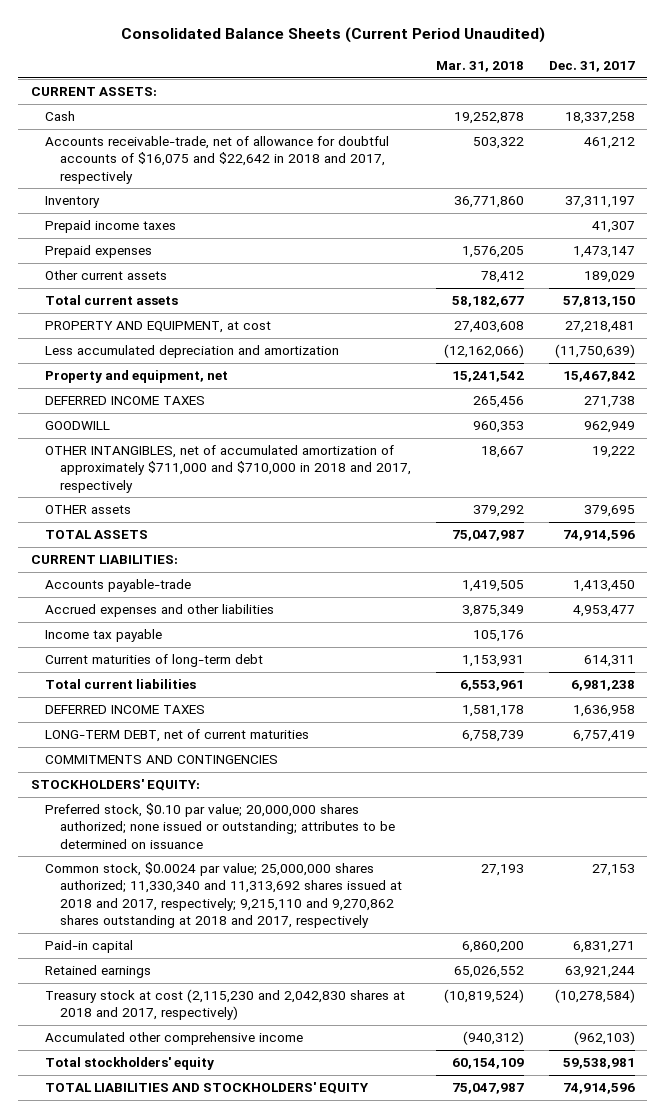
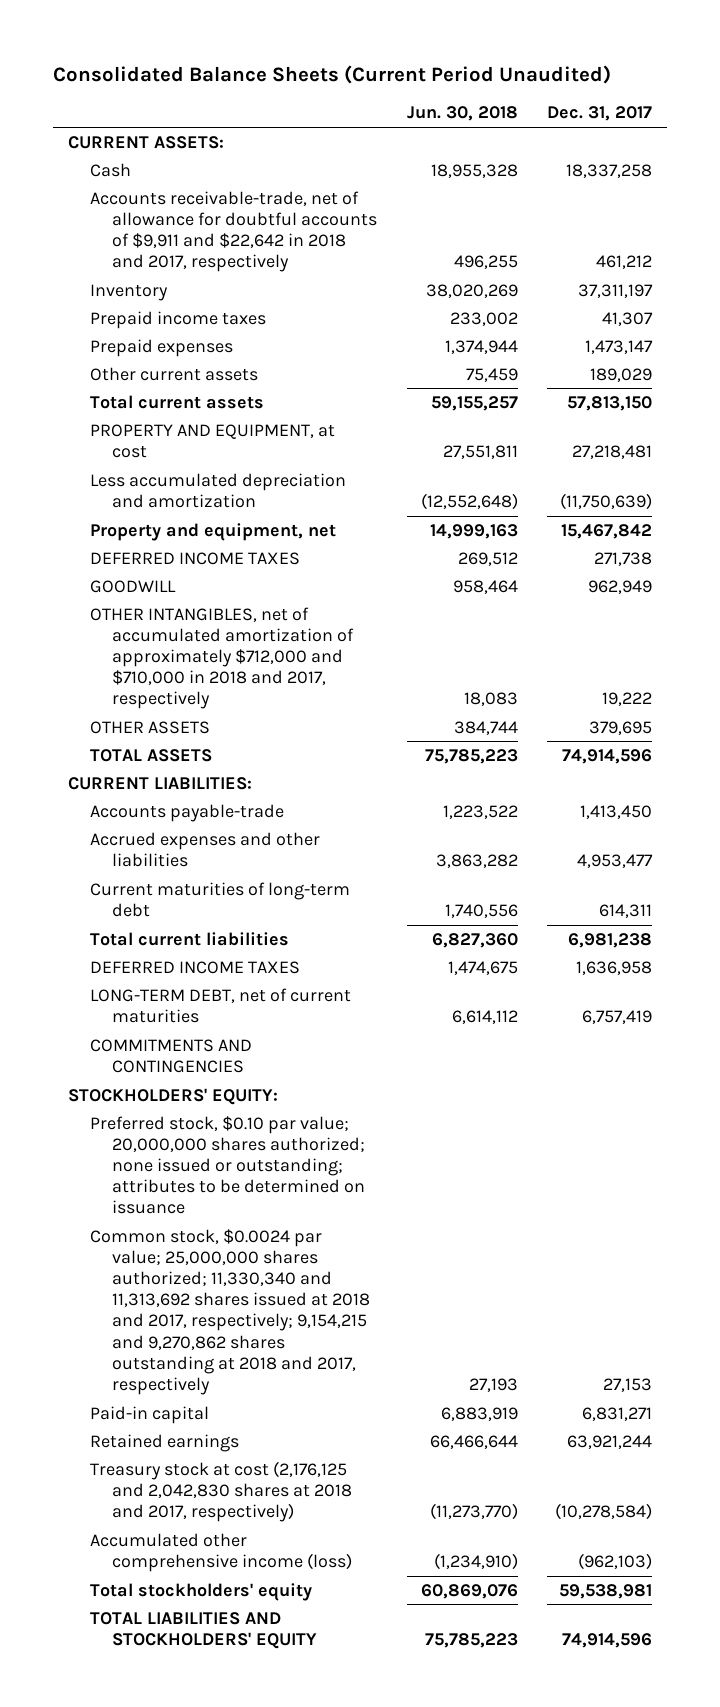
- | Mar. 31, 2018 | Dec. 31, 2017
+ | Jun. 30, 2018 | Dec. 31, 2017
- Accounts receivable-trade, net of allowance for doubtful accounts of $16,075 and $22,642 in 2018 and 2017, respectively | 503,322 | 461,212
+ Accounts receivable-trade, net of allowance for doubtful accounts of $9,911 and $22,642 in 2018 and 2017, respectively | 496,255 | 461,212
- OTHER INTANGIBLES, net of accumulated amortization of approximately $711,000 and $710,000 in 2018 and 2017, respectively | 18,667 | 19,222
- OTHER assets | 379,292 | 379,695
+ OTHER INTANGIBLES, net of accumulated amortization of approximately $712,000 and $710,000 in 2018 and 2017, respectively | 18,083 | 19,222
+ OTHER ASSETS | 384,744 | 379,695
- Income tax payable | 105,176 |
- Common stock, $0.0024 par value; 25,000,000 shares authorized; 11,330,340 and 11,313,692 shares issued at 2018 and 2017, respectively; 9,215,110 and 9,270,862 shares outstanding at 2018 and 2017, respectively | 27,193 | 27,153
+ Common stock, $0.0024 par value; 25,000,000 shares authorized; 11,330,340 and 11,313,692 shares issued at 2018 and 2017, respectively; 9,154,215 and 9,270,862 shares outstanding at 2018 and 2017, respectively | 27,193 | 27,153
- Treasury stock at cost (2,115,230 and 2,042,830 shares at 2018 and 2017, respectively) | (10,819,524) | (10,278,584)
- Accumulated other comprehensive income | (940,312) | (962,103)
+ Treasury stock at cost (2,176,125 and 2,042,830 shares at 2018 and 2017, respectively) | (11,273,770) | (10,278,584)
+ Accumulated other comprehensive income (loss) | (1,234,910) | (962,103)

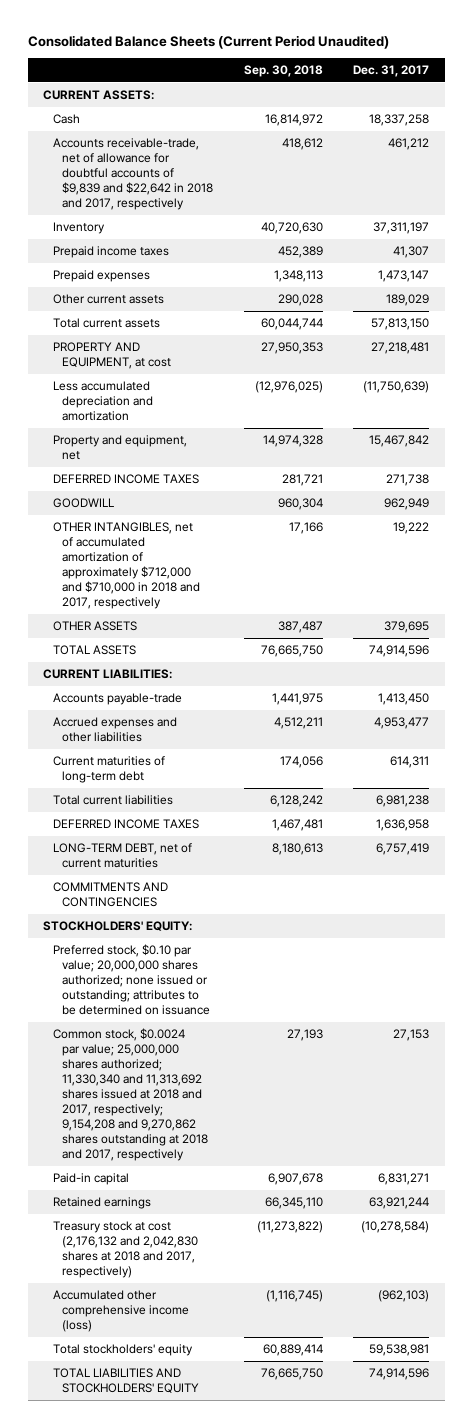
- | Jun. 30, 2018 | Dec. 31, 2017
+ | Sep. 30, 2018 | Dec. 31, 2017
- Accounts receivable-trade, net of allowance for doubtful accounts of $9,911 and $22,642 in 2018 and 2017, respectively | 496,255 | 461,212
+ Accounts receivable-trade, net of allowance for doubtful accounts of $9,839 and $22,642 in 2018 and 2017, respectively | 418,612 | 461,212
- Common stock, $0.0024 par value; 25,000,000 shares authorized; 11,330,340 and 11,313,692 shares issued at 2018 and 2017, respectively; 9,154,215 and 9,270,862 shares outstanding at 2018 and 2017, respectively | 27,193 | 27,153
+ Common stock, $0.0024 par value; 25,000,000 shares authorized; 11,330,340 and 11,313,692 shares issued at 2018 and 2017, respectively; 9,154,208 and 9,270,862 shares outstanding at 2018 and 2017, respectively | 27,193 | 27,153
- Treasury stock at cost (2,176,125 and 2,042,830 shares at 2018 and 2017, respectively) | (11,273,770) | (10,278,584)
+ Treasury stock at cost (2,176,132 and 2,042,830 shares at 2018 and 2017, respectively) | (11,273,822) | (10,278,584)

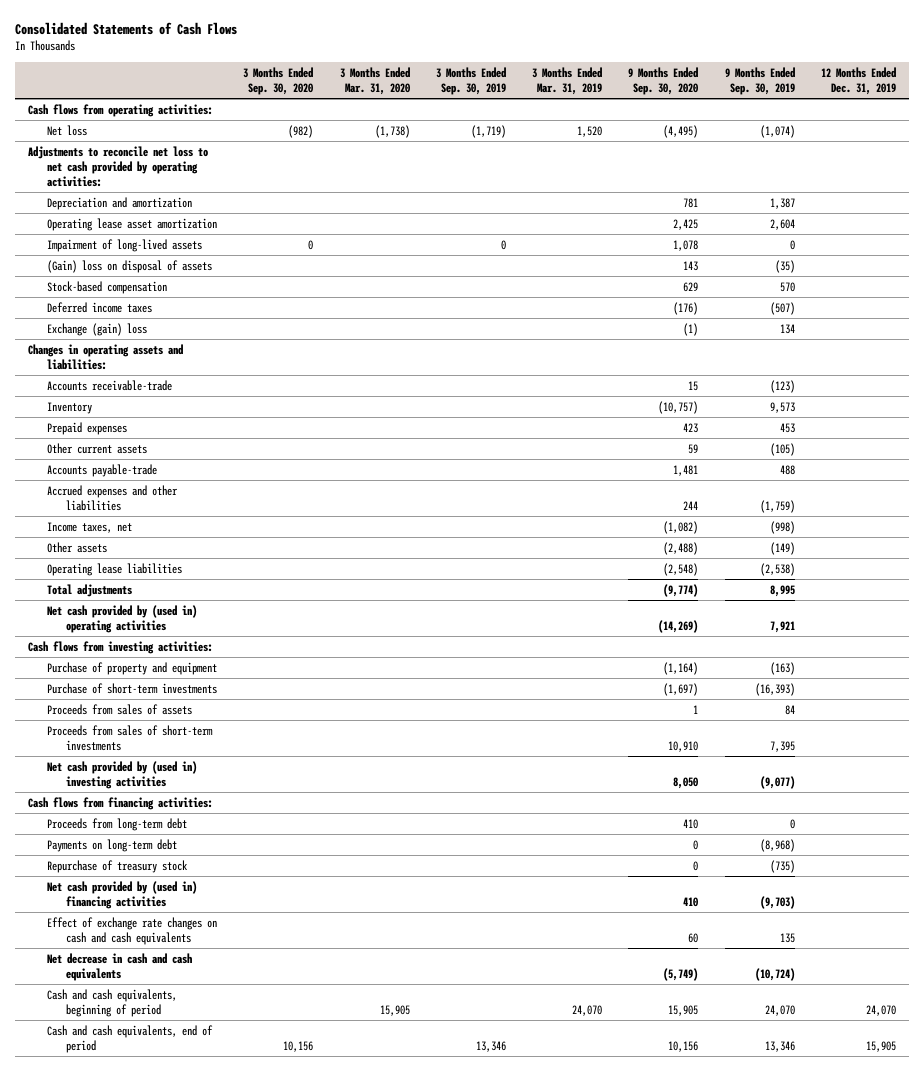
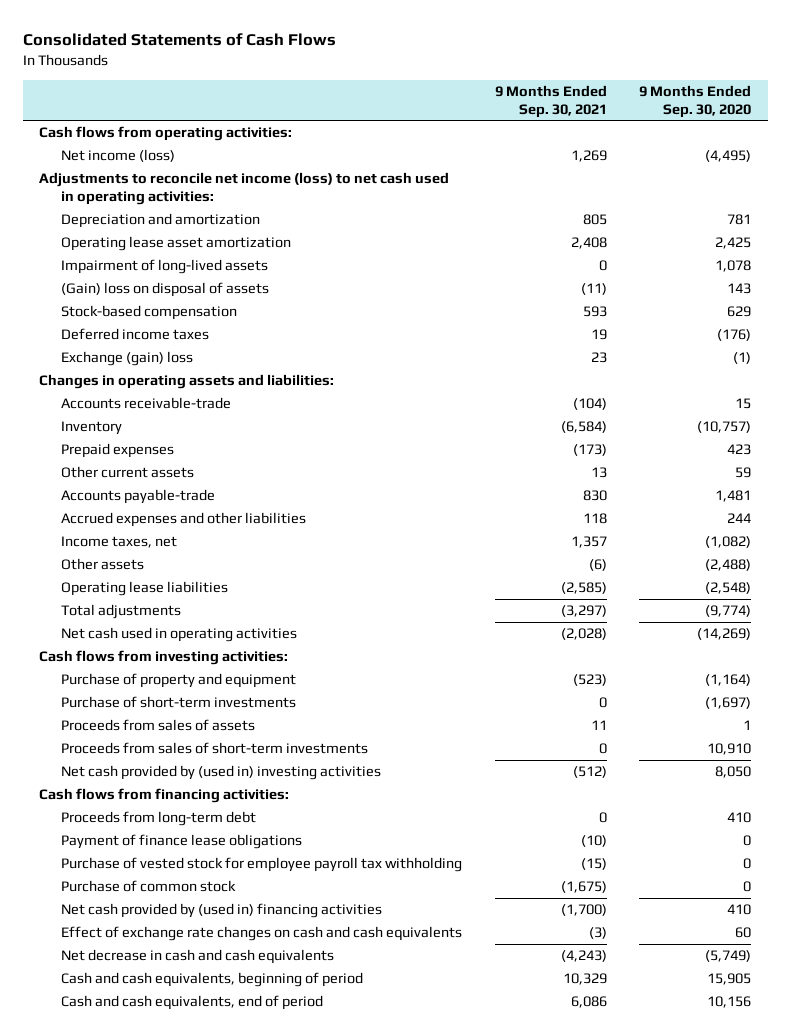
- | 3 Months Ended Sep. 30, 2020 | 3 Months Ended Mar. 31, 2020 | 3 Months Ended Sep. 30, 2019 | 3 Months Ended Mar. 31, 2019 | 9 Months Ended Sep. 30, 2020 | 9 Months Ended Sep. 30, 2019 | 12 Months Ended Dec. 31, 2019
+ | 9 Months Ended Sep. 30, 2021 | 9 Months Ended Sep. 30, 2020
- Net loss | (982) | (1,738) | (1,719) | 1,520 | (4,495) | (1,074) |
- Adjustments to reconcile net loss to net cash provided by operating activities:
+ Net income (loss) | 1,269 | (4,495)
+ Adjustments to reconcile net income (loss) to net cash used in operating activities:
- Net cash provided by (used in) operating activities | | | | | (14,269) | 7,921 |
+ Net cash used in operating activities | (2,028) | (14,269)
- Payments on long-term debt | | | | | 0 | (8,968) |
- Repurchase of treasury stock | | | | | 0 | (735) |
+ Payment of finance lease obligations | (10) | 0
+ Purchase of vested stock for employee payroll tax withholding | (15) | 0
+ Purchase of common stock | (1,675) | 0

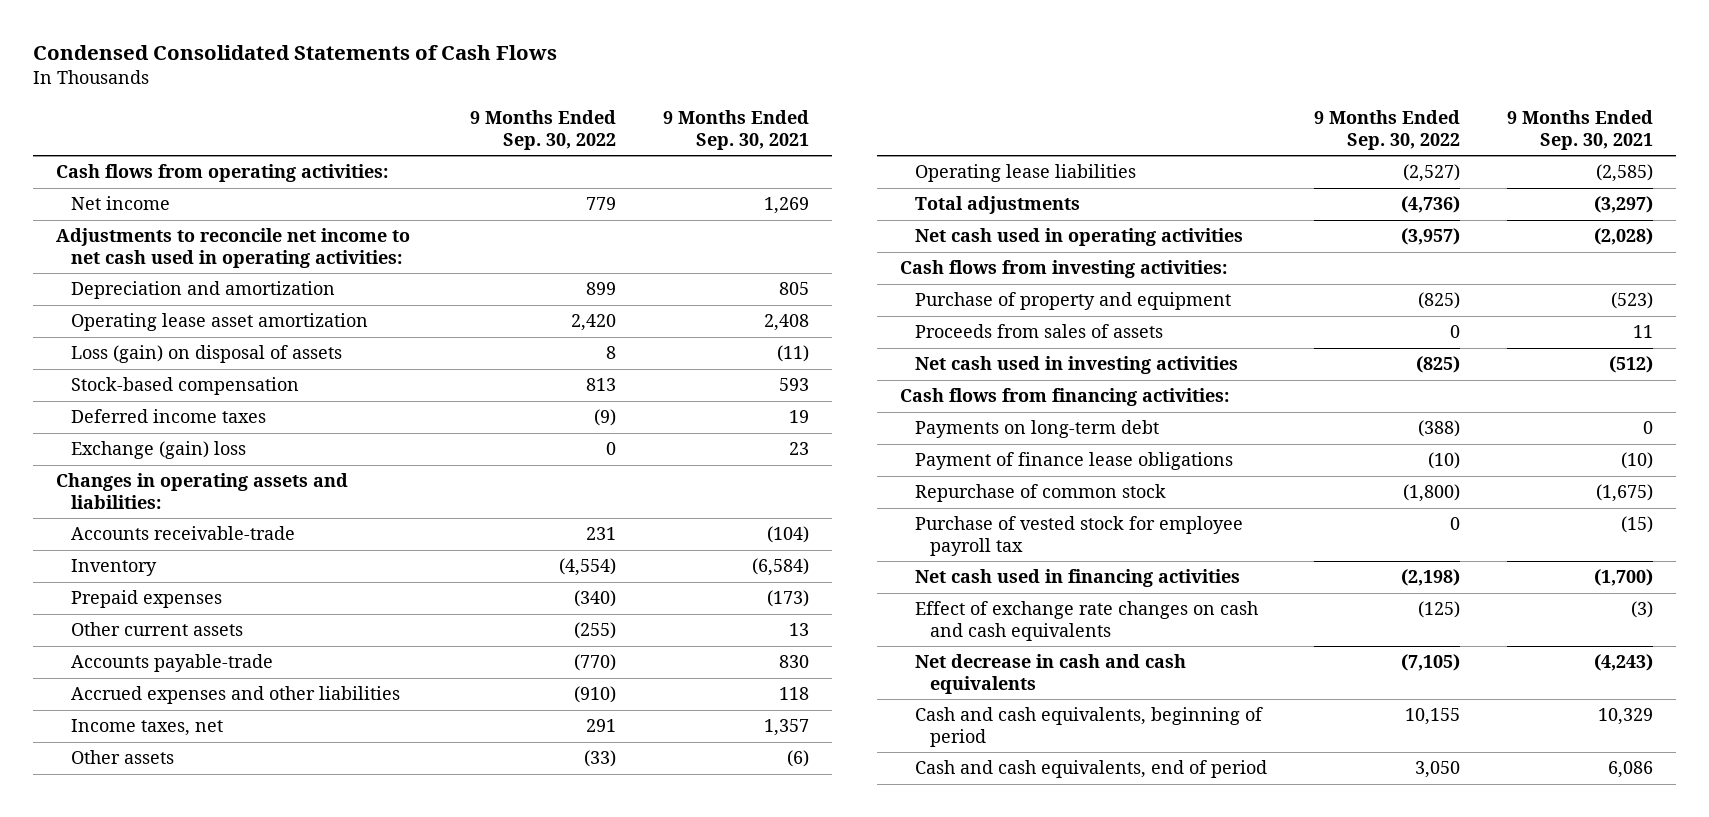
- Consolidated Statements of Cash Flows
+ Condensed Consolidated Statements of Cash Flows
- | 9 Months Ended Sep. 30, 2021 | 9 Months Ended Sep. 30, 2020
+ | 9 Months Ended Sep. 30, 2022 | 9 Months Ended Sep. 30, 2021
- Net income (loss) | 1,269 | (4,495)
- Adjustments to reconcile net income (loss) to net cash used in operating activities:
+ Net income | 779 | 1,269
+ Adjustments to reconcile net income to net cash used in operating activities:
- Impairment of long-lived assets | 0 | 1,078
- (Gain) loss on disposal of assets | (11) | 143
+ Loss (gain) on disposal of assets | 8 | (11)
- Purchase of short-term investments | 0 | (1,697)
- Proceeds from sales of short-term investments | 0 | 10,910
- Net cash provided by (used in) investing activities | (512) | 8,050
+ Net cash used in investing activities | (825) | (512)
- Proceeds from long-term debt | 0 | 410
+ Payments on long-term debt | (388) | 0
- Purchase of vested stock for employee payroll tax withholding | (15) | 0
- Purchase of common stock | (1,675) | 0
- Net cash provided by (used in) financing activities | (1,700) | 410
+ Repurchase of common stock | (1,800) | (1,675)
+ Purchase of vested stock for employee payroll tax | 0 | (15)
+ Net cash used in financing activities | (2,198) | (1,700)

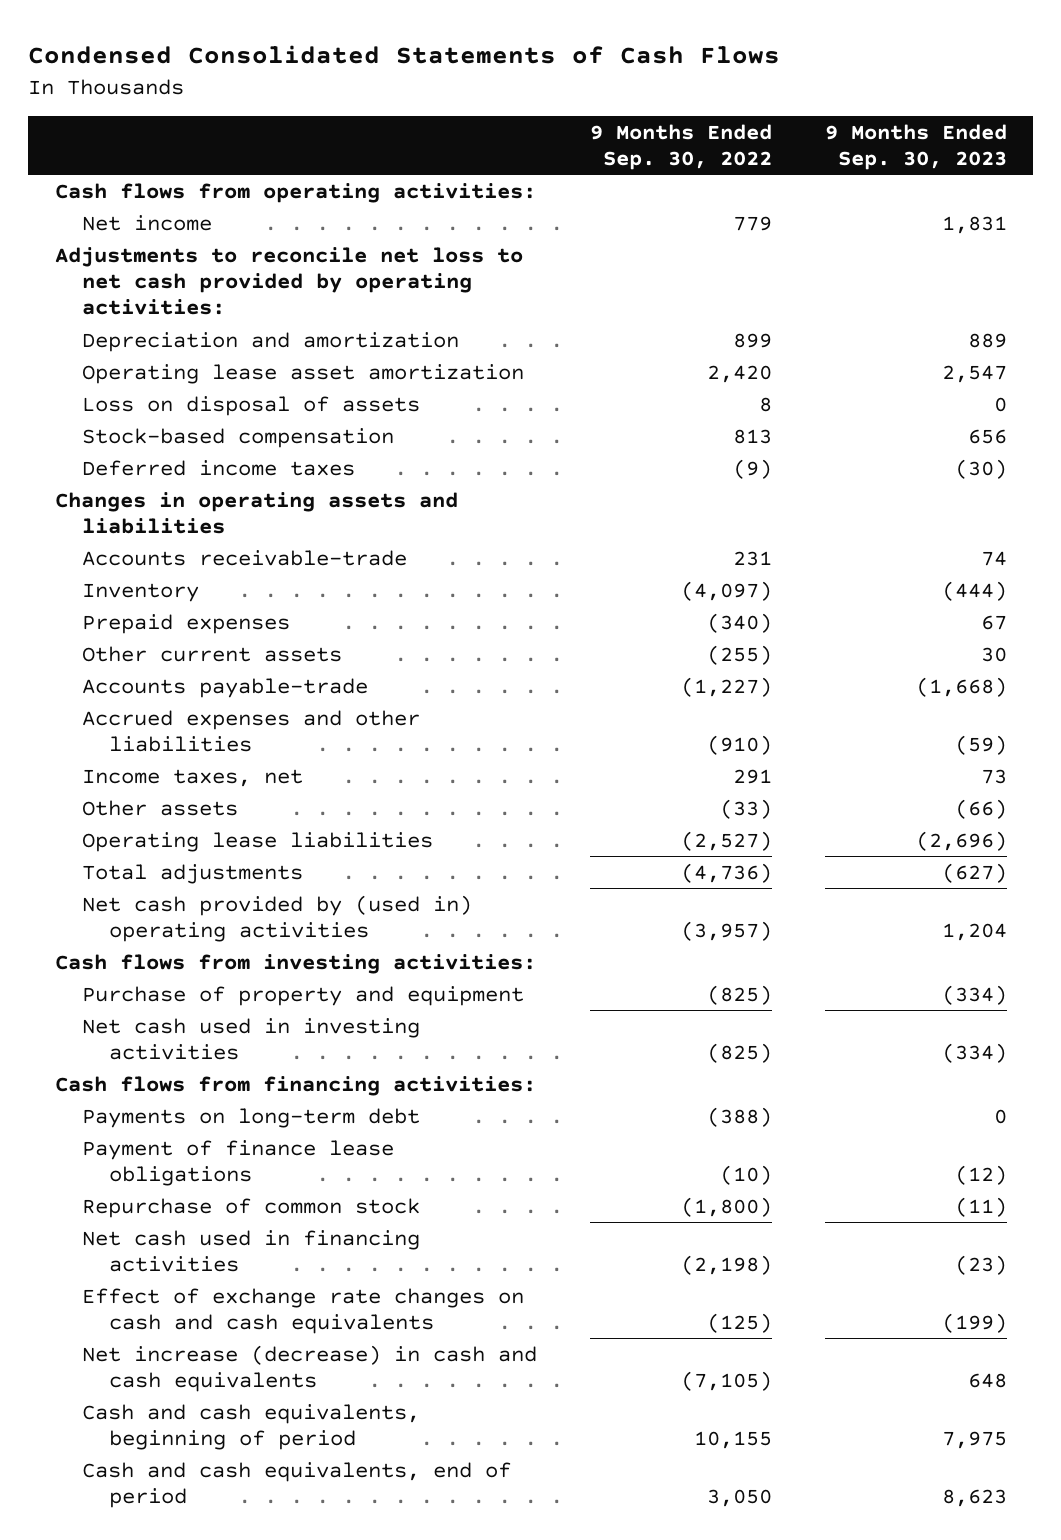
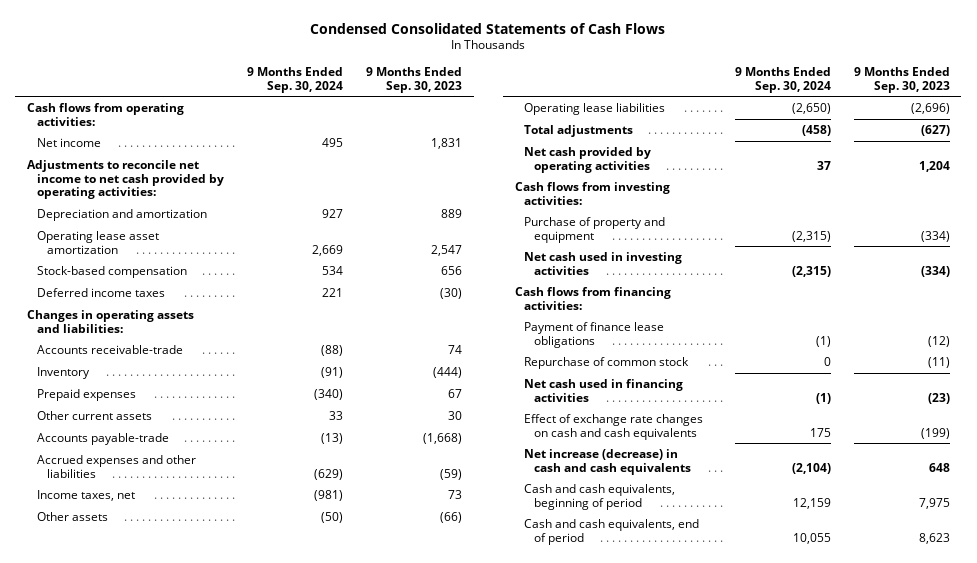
- | 9 Months Ended Sep. 30, 2022 | 9 Months Ended Sep. 30, 2023
+ | 9 Months Ended Sep. 30, 2024 | 9 Months Ended Sep. 30, 2023
- Adjustments to reconcile net loss to net cash provided by operating activities:
+ Adjustments to reconcile net income to net cash provided by operating activities:
- Loss on disposal of assets | 8 | 0
- Changes in operating assets and liabilities
+ Changes in operating assets and liabilities:
- Net cash provided by (used in) operating activities | (3,957) | 1,204
+ Net cash provided by operating activities | 37 | 1,204
- Payments on long-term debt | (388) | 0

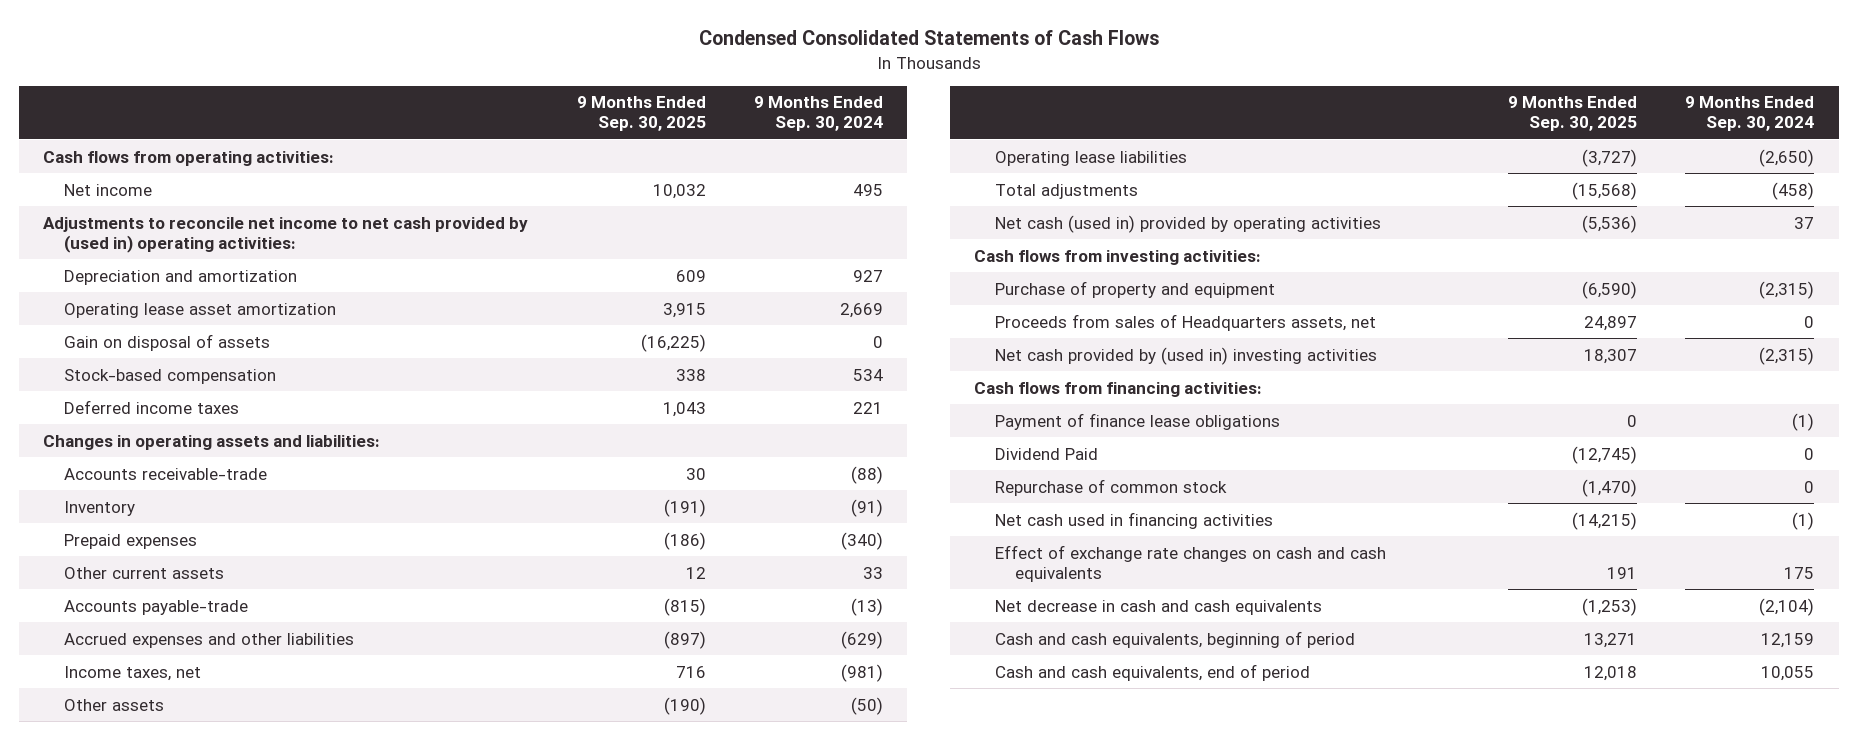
- | 9 Months Ended Sep. 30, 2024 | 9 Months Ended Sep. 30, 2023
+ | 9 Months Ended Sep. 30, 2025 | 9 Months Ended Sep. 30, 2024
- Adjustments to reconcile net income to net cash provided by operating activities:
+ Adjustments to reconcile net income to net cash provided by (used in) operating activities:
+ Gain on disposal of assets | (16,225) | 0
- Net cash provided by operating activities | 37 | 1,204
+ Net cash (used in) provided by operating activities | (5,536) | 37
- Net cash used in investing activities | (2,315) | (334)
+ Proceeds from sales of Headquarters assets, net | 24,897 | 0
+ Net cash provided by (used in) investing activities | 18,307 | (2,315)
+ Dividend Paid | (12,745) | 0
- Net increase (decrease) in cash and cash equivalents | (2,104) | 648
+ Net decrease in cash and cash equivalents | (1,253) | (2,104)

